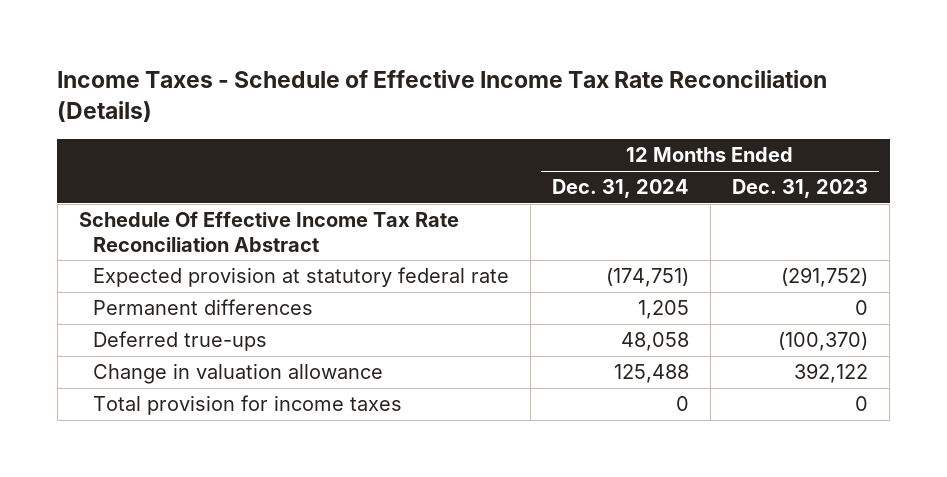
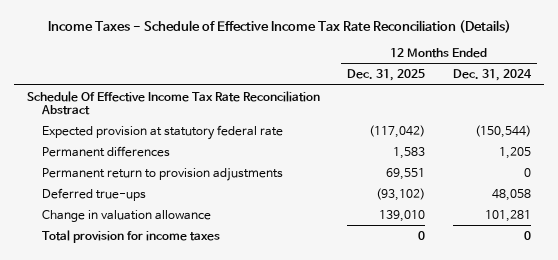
- | 12 Months Ended Dec. 31, 2024 | 12 Months Ended Dec. 31, 2023
+ | 12 Months Ended Dec. 31, 2025 | 12 Months Ended Dec. 31, 2024
- Expected provision at statutory federal rate | (174,751) | (291,752)
+ Expected provision at statutory federal rate | (117,042) | (150,544)
+ Permanent return to provision adjustments | 69,551 | 0
- Change in valuation allowance | 125,488 | 392,122
+ Change in valuation allowance | 139,010 | 101,281

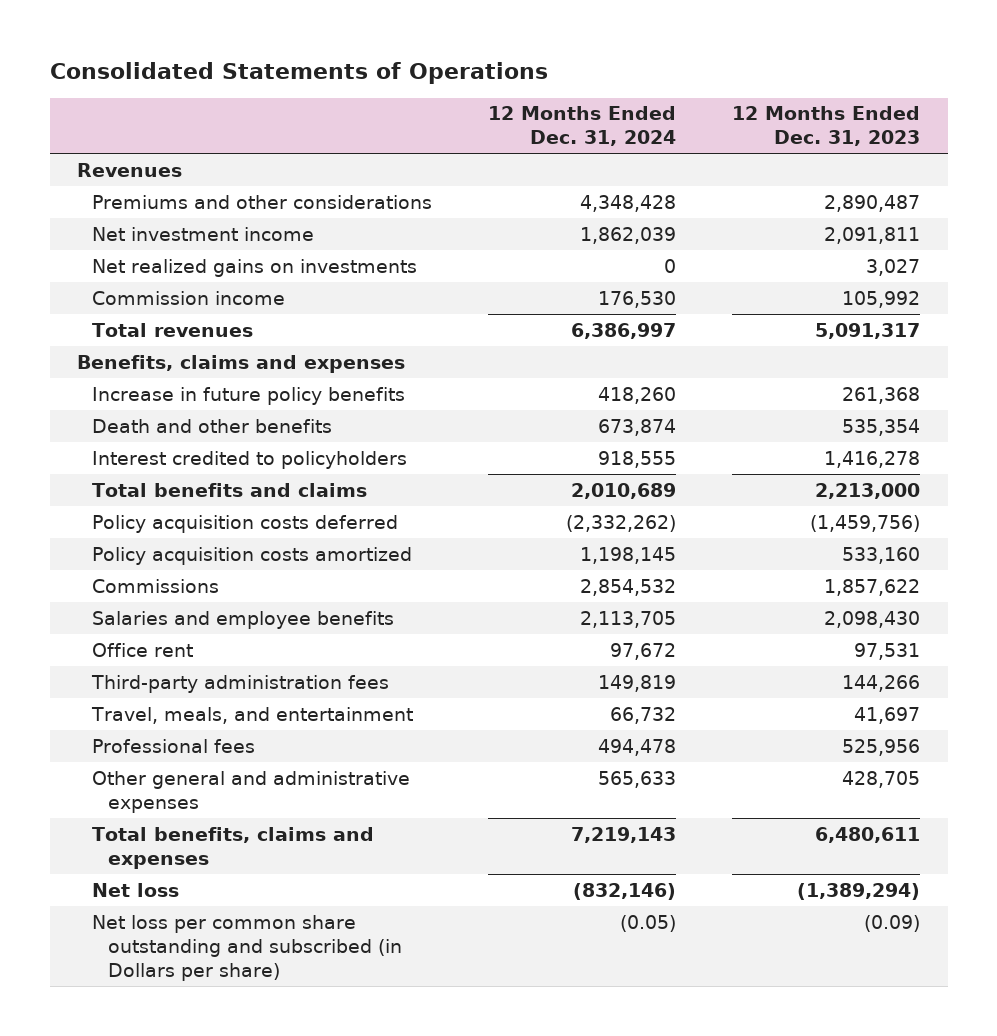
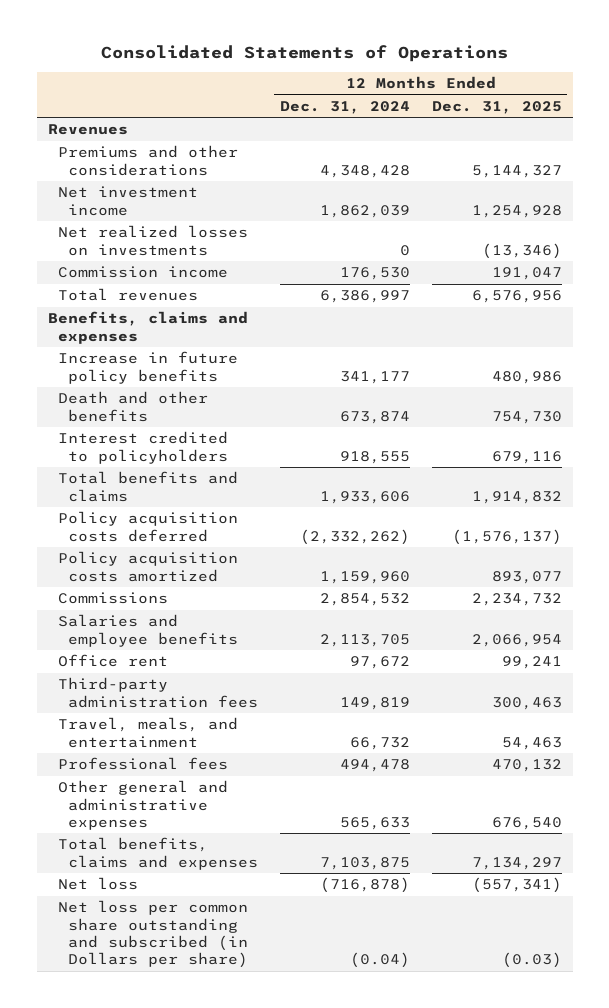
- | 12 Months Ended Dec. 31, 2024 | 12 Months Ended Dec. 31, 2023
+ | 12 Months Ended Dec. 31, 2024 | 12 Months Ended Dec. 31, 2025
- Net realized gains on investments | 0 | 3,027
+ Net realized losses on investments | 0 | (13,346)
- Increase in future policy benefits | 418,260 | 261,368
+ Increase in future policy benefits | 341,177 | 480,986
- Total benefits and claims | 2,010,689 | 2,213,000
+ Total benefits and claims | 1,933,606 | 1,914,832
- Policy acquisition costs amortized | 1,198,145 | 533,160
+ Policy acquisition costs amortized | 1,159,960 | 893,077
- Total benefits, claims and expenses | 7,219,143 | 6,480,611
- Net loss | (832,146) | (1,389,294)
- Net loss per common share outstanding and subscribed (in Dollars per share) | (0.05) | (0.09)
+ Total benefits, claims and expenses | 7,103,875 | 7,134,297
+ Net loss | (716,878) | (557,341)
+ Net loss per common share outstanding and subscribed (in Dollars per share) | (0.04) | (0.03)

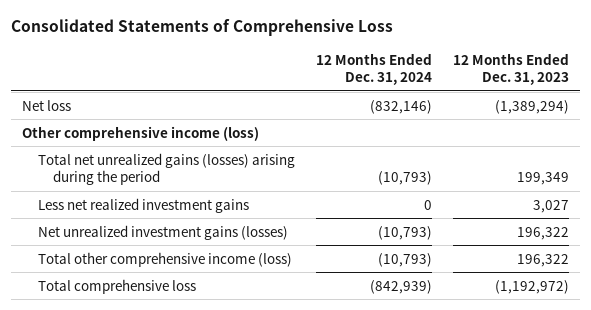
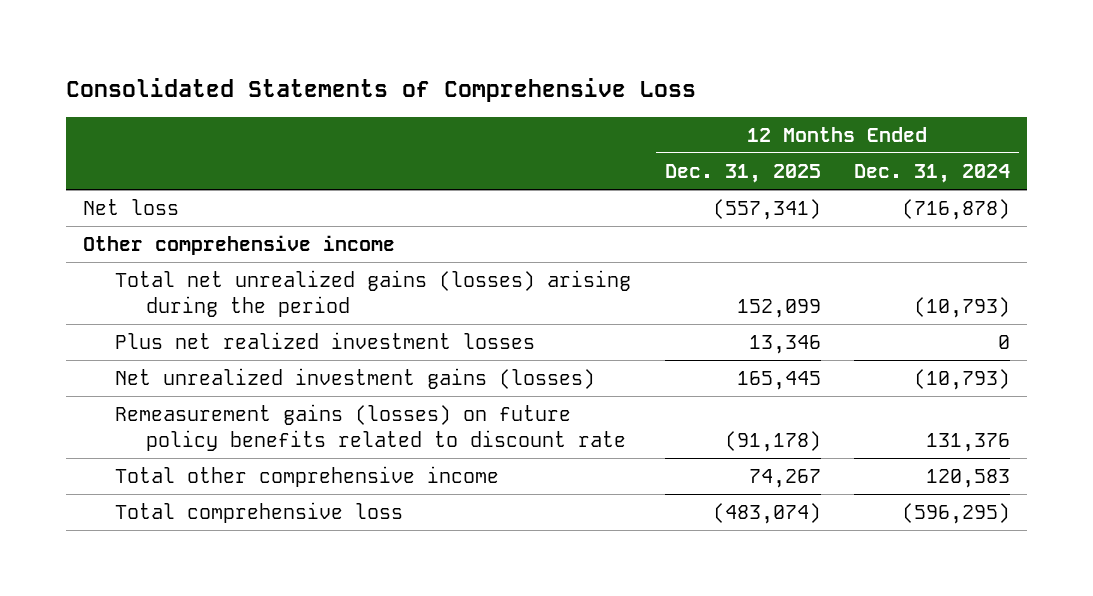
- | 12 Months Ended Dec. 31, 2024 | 12 Months Ended Dec. 31, 2023
+ | 12 Months Ended Dec. 31, 2025 | 12 Months Ended Dec. 31, 2024
- Net loss | (832,146) | (1,389,294)
- Other comprehensive income (loss)
+ Net loss | (557,341) | (716,878)
+ Other comprehensive income
- Less net realized investment gains | 0 | 3,027
+ Plus net realized investment losses | 13,346 | 0
- Total other comprehensive income (loss) | (10,793) | 196,322
- Total comprehensive loss | (842,939) | (1,192,972)
+ Remeasurement gains (losses) on future policy benefits related to discount rate | (91,178) | 131,376
+ Total other comprehensive income | 74,267 | 120,583
+ Total comprehensive loss | (483,074) | (596,295)

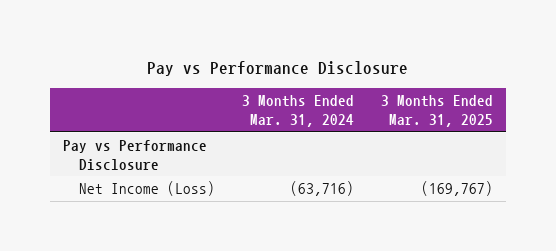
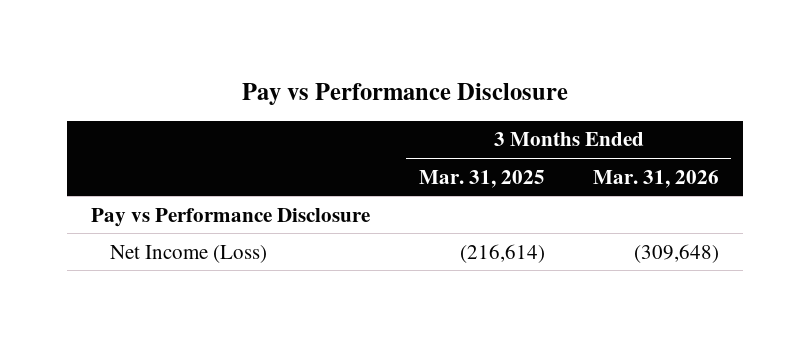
- | 3 Months Ended Mar. 31, 2024 | 3 Months Ended Mar. 31, 2025
+ | 3 Months Ended Mar. 31, 2025 | 3 Months Ended Mar. 31, 2026
- Net Income (Loss) | (63,716) | (169,767)
+ Net Income (Loss) | (216,614) | (309,648)

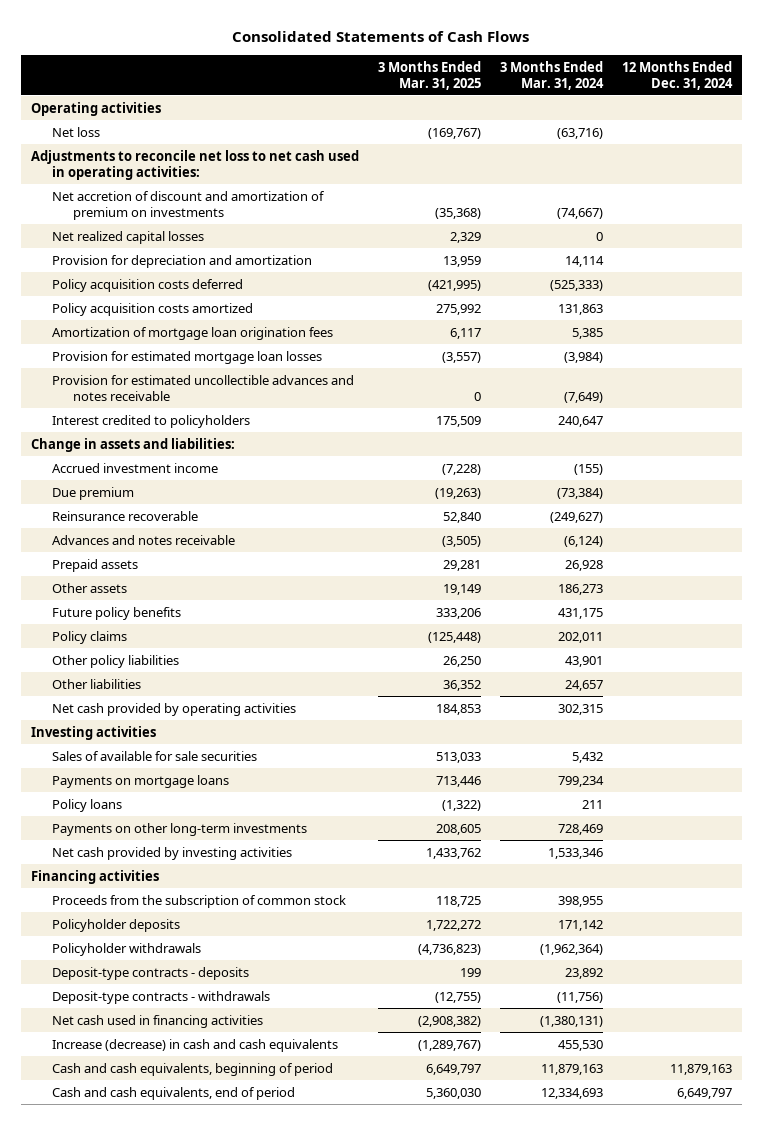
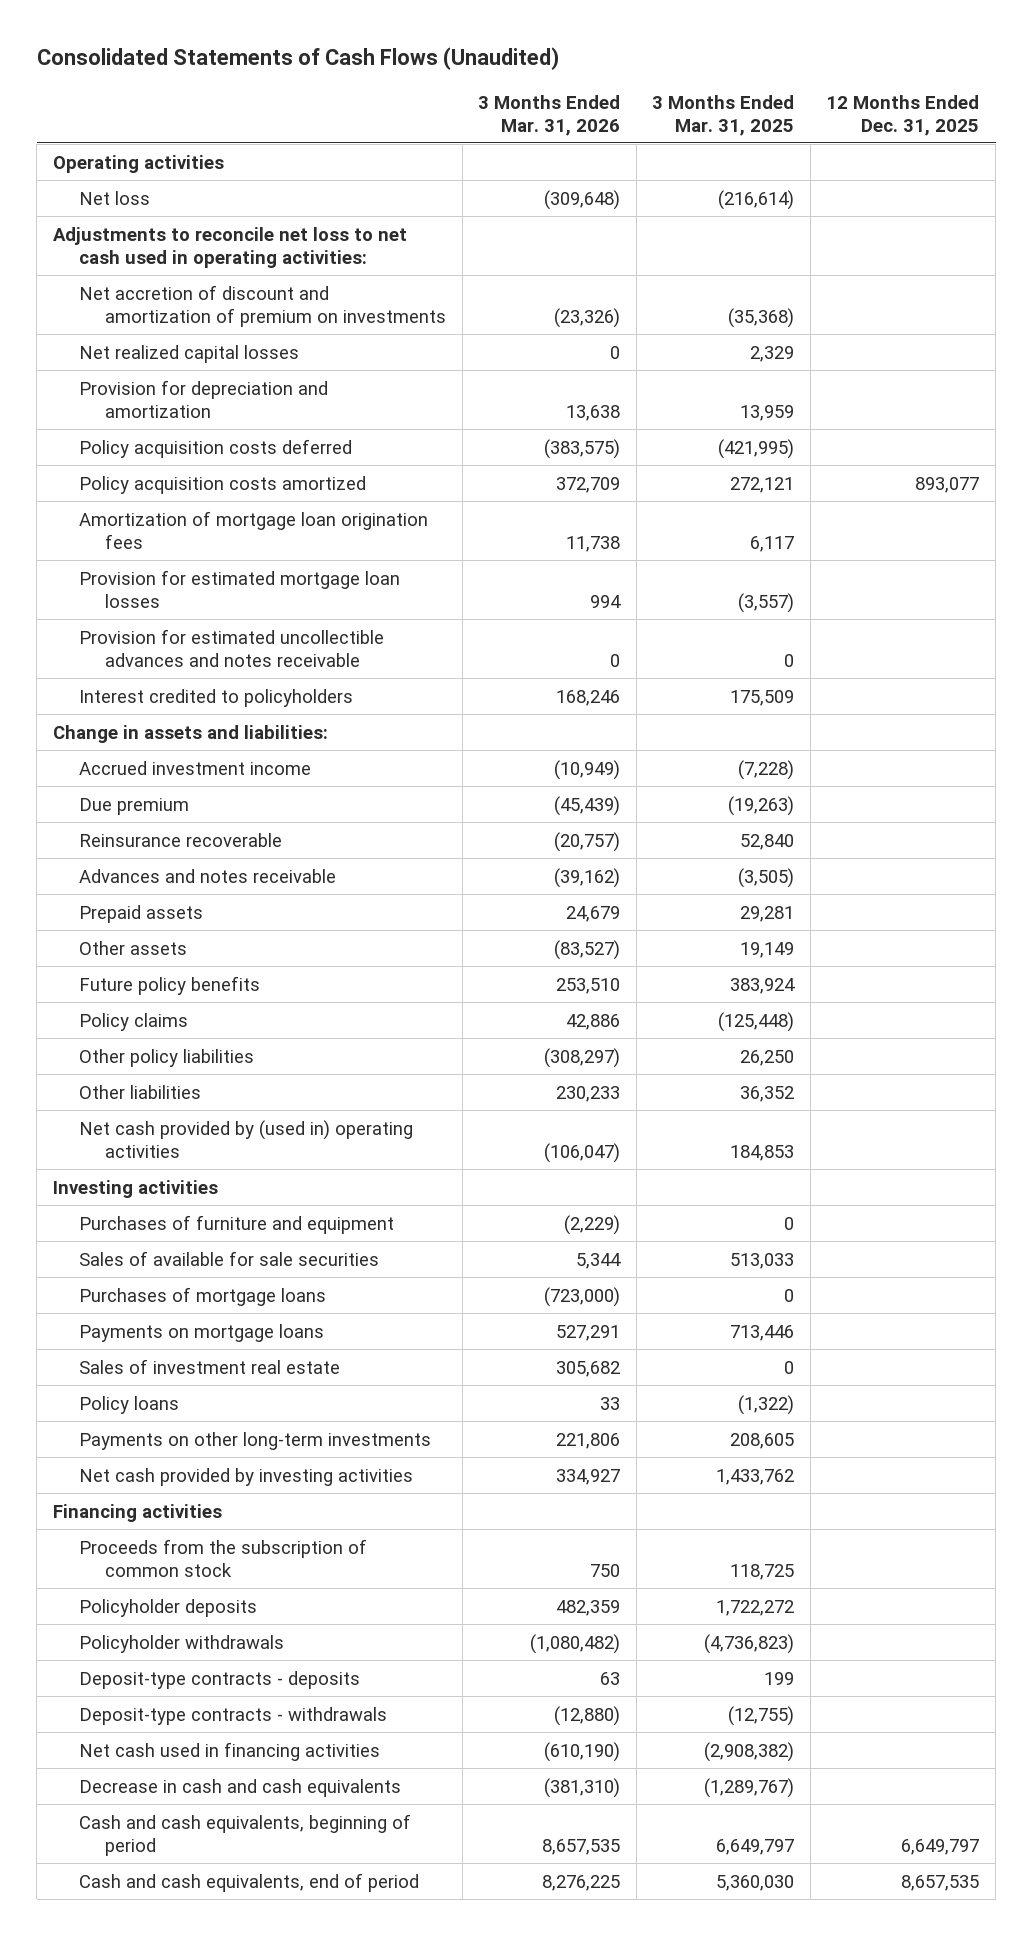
- Consolidated Statements of Cash Flows
+ Consolidated Statements of Cash Flows (Unaudited)
- | 3 Months Ended Mar. 31, 2025 | 3 Months Ended Mar. 31, 2024 | 12 Months Ended Dec. 31, 2024
+ | 3 Months Ended Mar. 31, 2026 | 3 Months Ended Mar. 31, 2025 | 12 Months Ended Dec. 31, 2025
- Net loss | (169,767) | (63,716) |
+ Net loss | (309,648) | (216,614) |
- Policy acquisition costs amortized | 275,992 | 131,863 |
+ Policy acquisition costs amortized | 372,709 | 272,121 | 893,077
- Future policy benefits | 333,206 | 431,175 |
+ Future policy benefits | 253,510 | 383,924 |
- Net cash provided by operating activities | 184,853 | 302,315 |
+ Net cash provided by (used in) operating activities | (106,047) | 184,853 |
+ Purchases of furniture and equipment | (2,229) | 0 |
+ Purchases of mortgage loans | (723,000) | 0 |
+ Sales of investment real estate | 305,682 | 0 |
- Increase (decrease) in cash and cash equivalents | (1,289,767) | 455,530 |
+ Decrease in cash and cash equivalents | (381,310) | (1,289,767) |

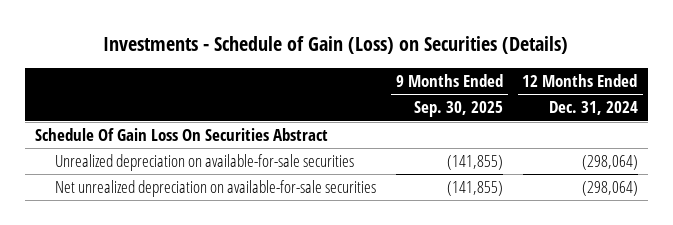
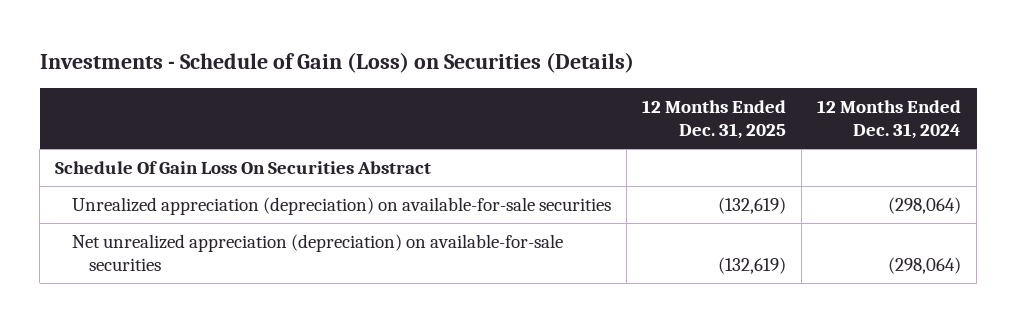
- | 9 Months Ended Sep. 30, 2025 | 12 Months Ended Dec. 31, 2024
+ | 12 Months Ended Dec. 31, 2025 | 12 Months Ended Dec. 31, 2024
- Unrealized depreciation on available-for-sale securities | (141,855) | (298,064)
- Net unrealized depreciation on available-for-sale securities | (141,855) | (298,064)
+ Unrealized appreciation (depreciation) on available-for-sale securities | (132,619) | (298,064)
+ Net unrealized appreciation (depreciation) on available-for-sale securities | (132,619) | (298,064)

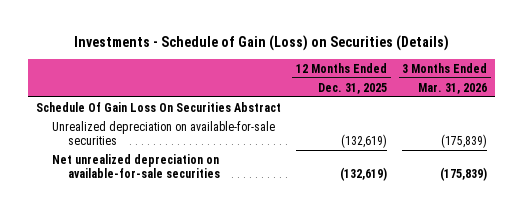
- | 12 Months Ended Dec. 31, 2025 | 12 Months Ended Dec. 31, 2024
+ | 12 Months Ended Dec. 31, 2025 | 3 Months Ended Mar. 31, 2026
- Unrealized appreciation (depreciation) on available-for-sale securities | (132,619) | (298,064)
- Net unrealized appreciation (depreciation) on available-for-sale securities | (132,619) | (298,064)
+ Unrealized depreciation on available-for-sale securities | (132,619) | (175,839)
+ Net unrealized depreciation on available-for-sale securities | (132,619) | (175,839)

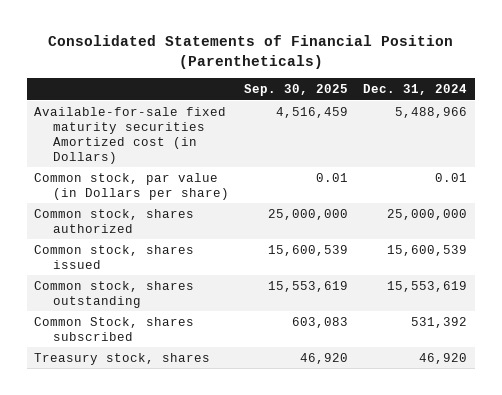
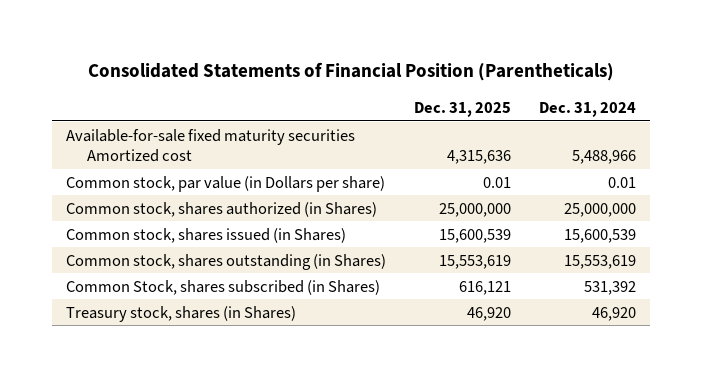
- | Sep. 30, 2025 | Dec. 31, 2024
+ | Dec. 31, 2025 | Dec. 31, 2024
- Available-for-sale fixed maturity securities Amortized cost (in Dollars) | 4,516,459 | 5,488,966
+ Available-for-sale fixed maturity securities Amortized cost | 4,315,636 | 5,488,966
- Common stock, shares authorized | 25,000,000 | 25,000,000
- Common stock, shares issued | 15,600,539 | 15,600,539
- Common stock, shares outstanding | 15,553,619 | 15,553,619
- Common Stock, shares subscribed | 603,083 | 531,392
- Treasury stock, shares | 46,920 | 46,920
+ Common stock, shares authorized (in Shares) | 25,000,000 | 25,000,000
+ Common stock, shares issued (in Shares) | 15,600,539 | 15,600,539
+ Common stock, shares outstanding (in Shares) | 15,553,619 | 15,553,619
+ Common Stock, shares subscribed (in Shares) | 616,121 | 531,392
+ Treasury stock, shares (in Shares) | 46,920 | 46,920

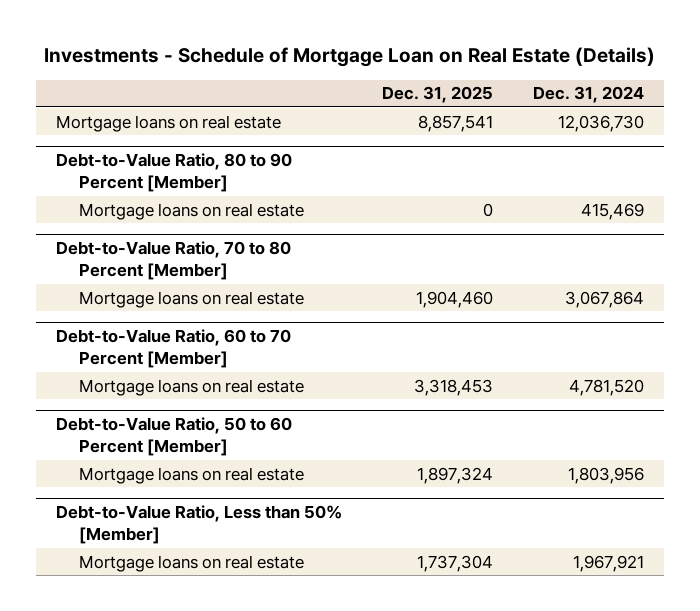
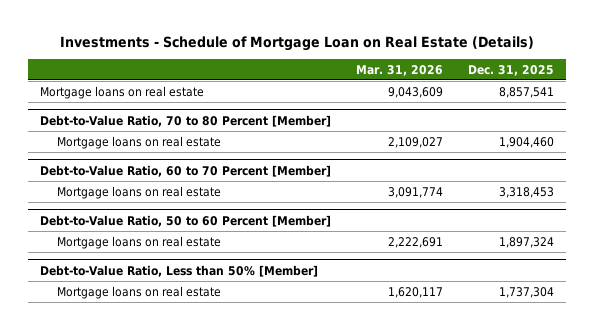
- | Dec. 31, 2025 | Dec. 31, 2024
+ | Mar. 31, 2026 | Dec. 31, 2025
- Debt-to-Value Ratio, 80 to 90 Percent [Member]
- Mortgage loans on real estate | 0 | 415,469

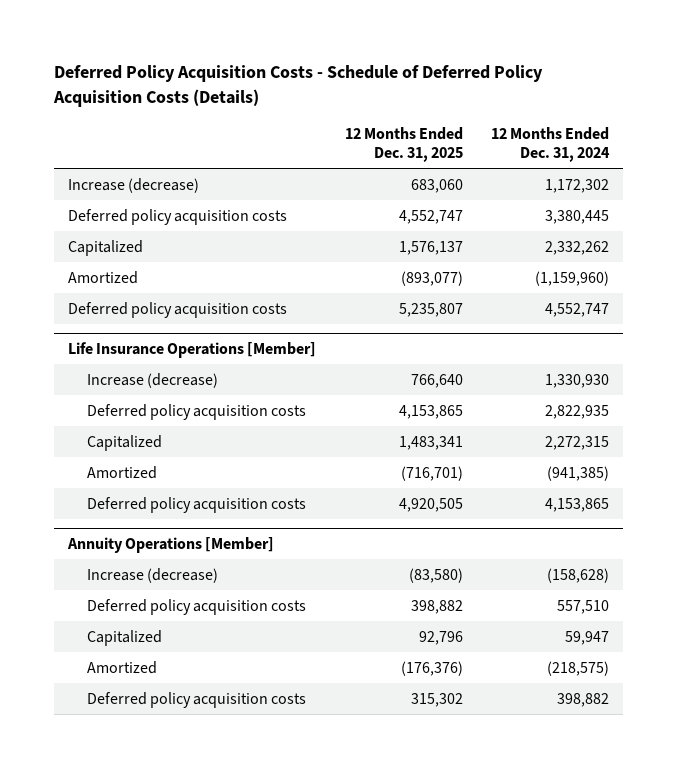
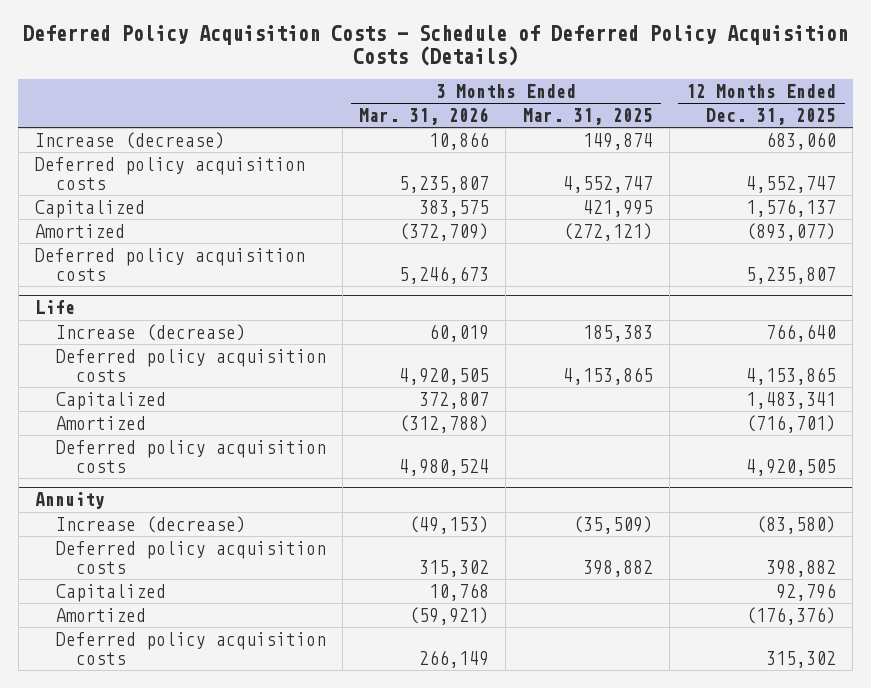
- | 12 Months Ended Dec. 31, 2025 | 12 Months Ended Dec. 31, 2024
+ | 3 Months Ended Mar. 31, 2026 | 3 Months Ended Mar. 31, 2025 | 12 Months Ended Dec. 31, 2025
- Life Insurance Operations [Member]
+ Life
- Annuity Operations [Member]
+ Annuity

